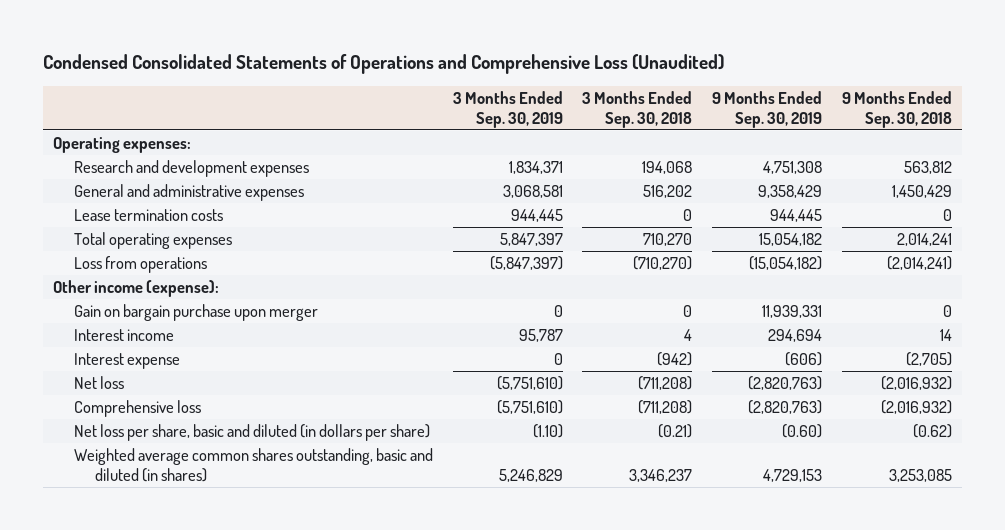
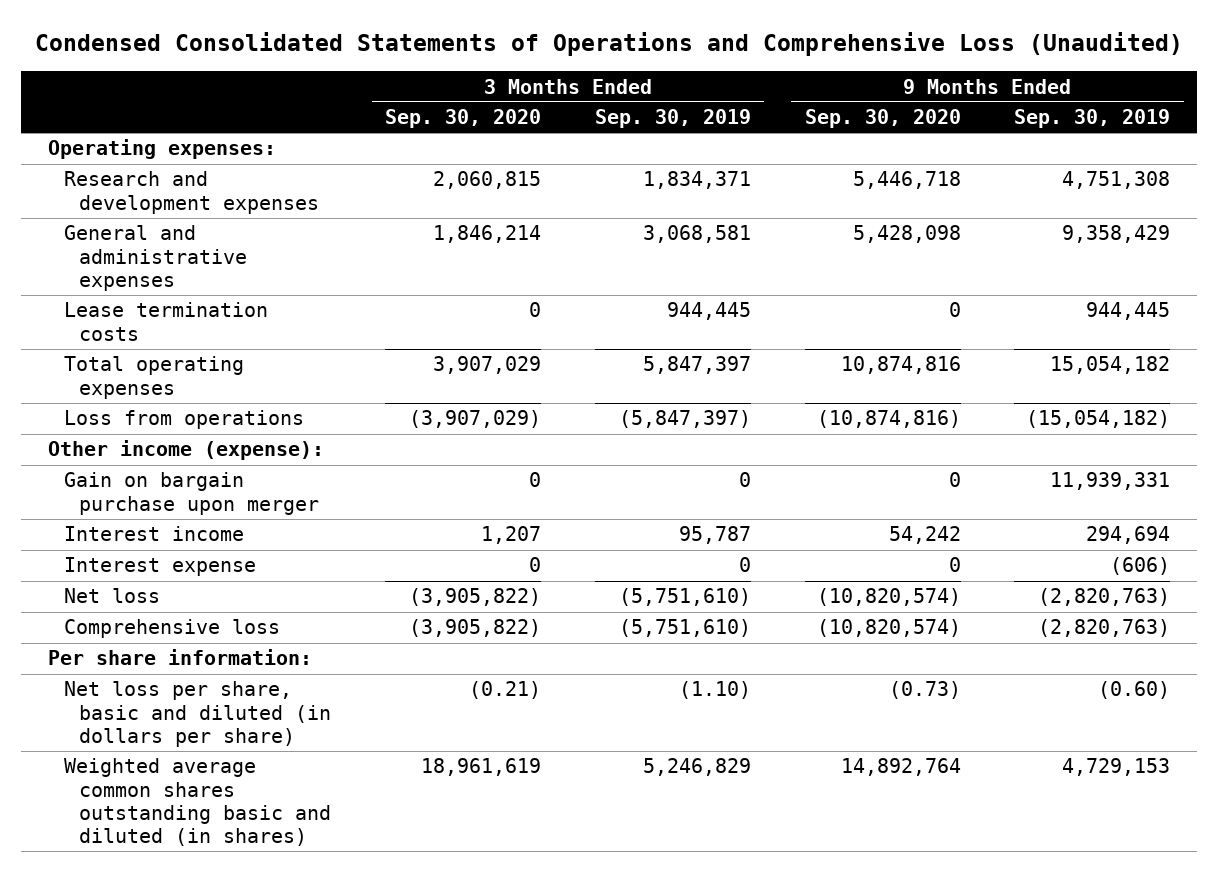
- | 3 Months Ended Sep. 30, 2019 | 3 Months Ended Sep. 30, 2018 | 9 Months Ended Sep. 30, 2019 | 9 Months Ended Sep. 30, 2018
+ | 3 Months Ended Sep. 30, 2020 | 3 Months Ended Sep. 30, 2019 | 9 Months Ended Sep. 30, 2020 | 9 Months Ended Sep. 30, 2019
+ Per share information:
- Weighted average common shares outstanding, basic and diluted (in shares) | 5,246,829 | 3,346,237 | 4,729,153 | 3,253,085
+ Weighted average common shares outstanding basic and diluted (in shares) | 18,961,619 | 5,246,829 | 14,892,764 | 4,729,153

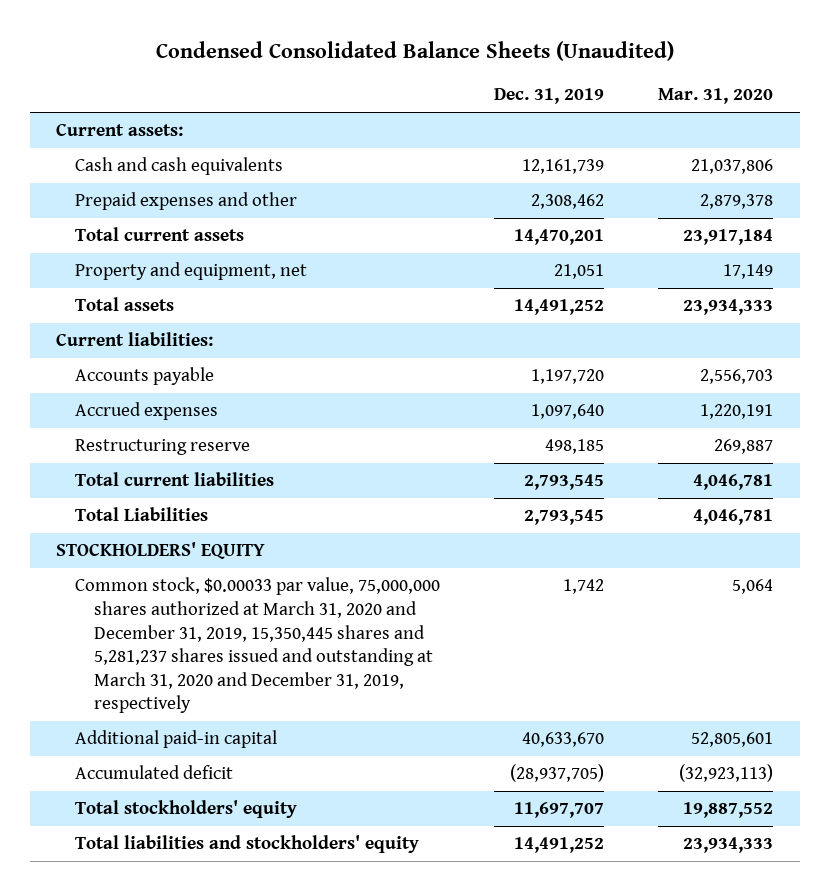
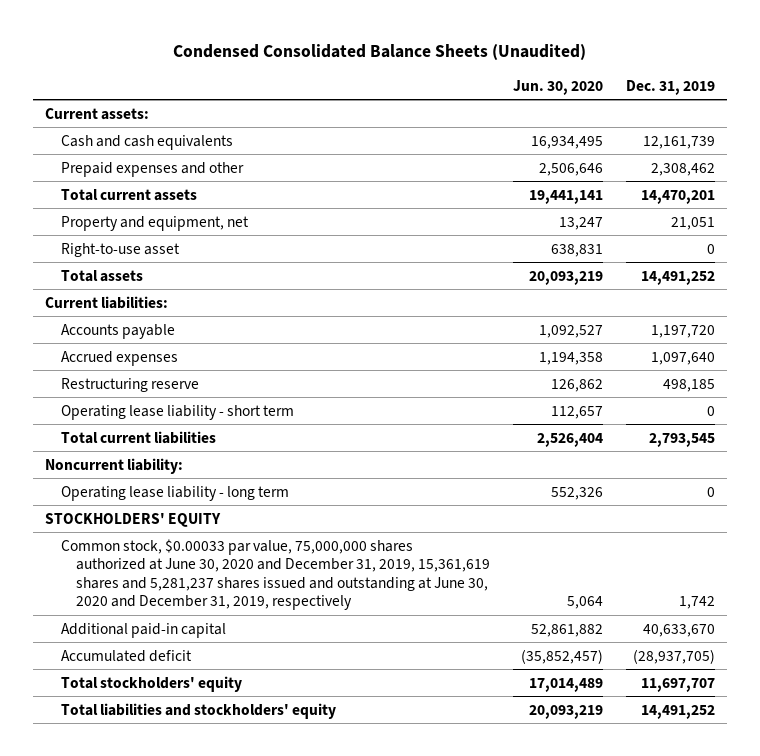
- | Dec. 31, 2019 | Mar. 31, 2020
+ | Jun. 30, 2020 | Dec. 31, 2019
+ Right-to-use asset | 638,831 | 0
+ Operating lease liability - short term | 112,657 | 0
- Total Liabilities | 2,793,545 | 4,046,781
+ Noncurrent liability:
+ Operating lease liability - long term | 552,326 | 0
- Common stock, $0.00033 par value, 75,000,000 shares authorized at March 31, 2020 and December 31, 2019, 15,350,445 shares and 5,281,237 shares issued and outstanding at March 31, 2020 and December 31, 2019, respectively | 1,742 | 5,064
+ Common stock, $0.00033 par value, 75,000,000 shares authorized at June 30, 2020 and December 31, 2019, 15,361,619 shares and 5,281,237 shares issued and outstanding at June 30, 2020 and December 31, 2019, respectively | 5,064 | 1,742

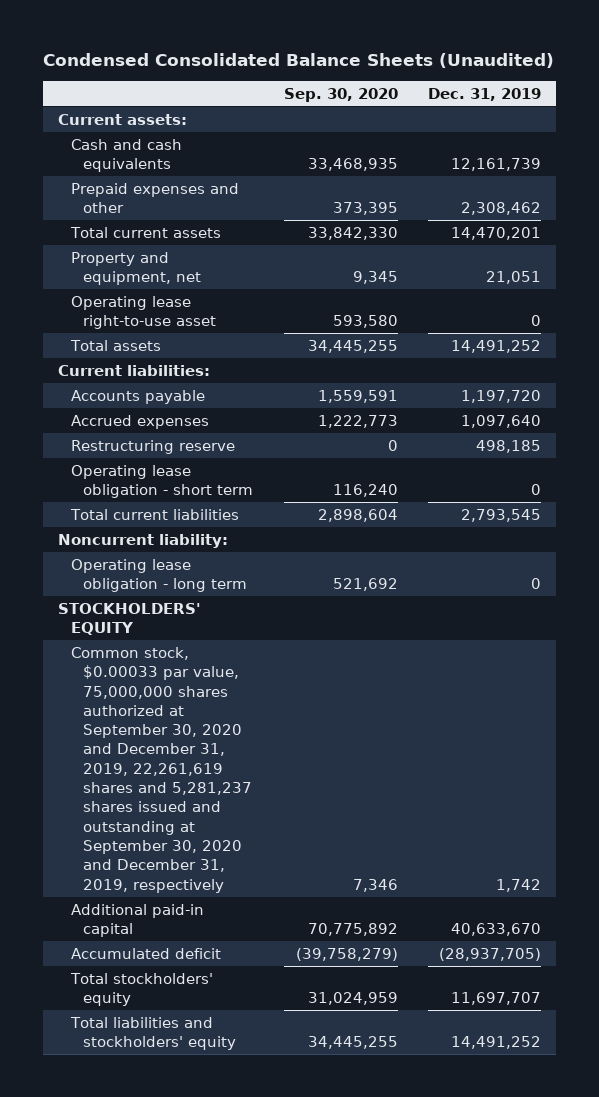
- | Jun. 30, 2020 | Dec. 31, 2019
+ | Sep. 30, 2020 | Dec. 31, 2019
- Right-to-use asset | 638,831 | 0
+ Operating lease right-to-use asset | 593,580 | 0
- Operating lease liability - short term | 112,657 | 0
+ Operating lease obligation - short term | 116,240 | 0
- Operating lease liability - long term | 552,326 | 0
+ Operating lease obligation - long term | 521,692 | 0
- Common stock, $0.00033 par value, 75,000,000 shares authorized at June 30, 2020 and December 31, 2019, 15,361,619 shares and 5,281,237 shares issued and outstanding at June 30, 2020 and December 31, 2019, respectively | 5,064 | 1,742
+ Common stock, $0.00033 par value, 75,000,000 shares authorized at September 30, 2020 and December 31, 2019, 22,261,619 shares and 5,281,237 shares issued and outstanding at September 30, 2020 and December 31, 2019, respectively | 7,346 | 1,742

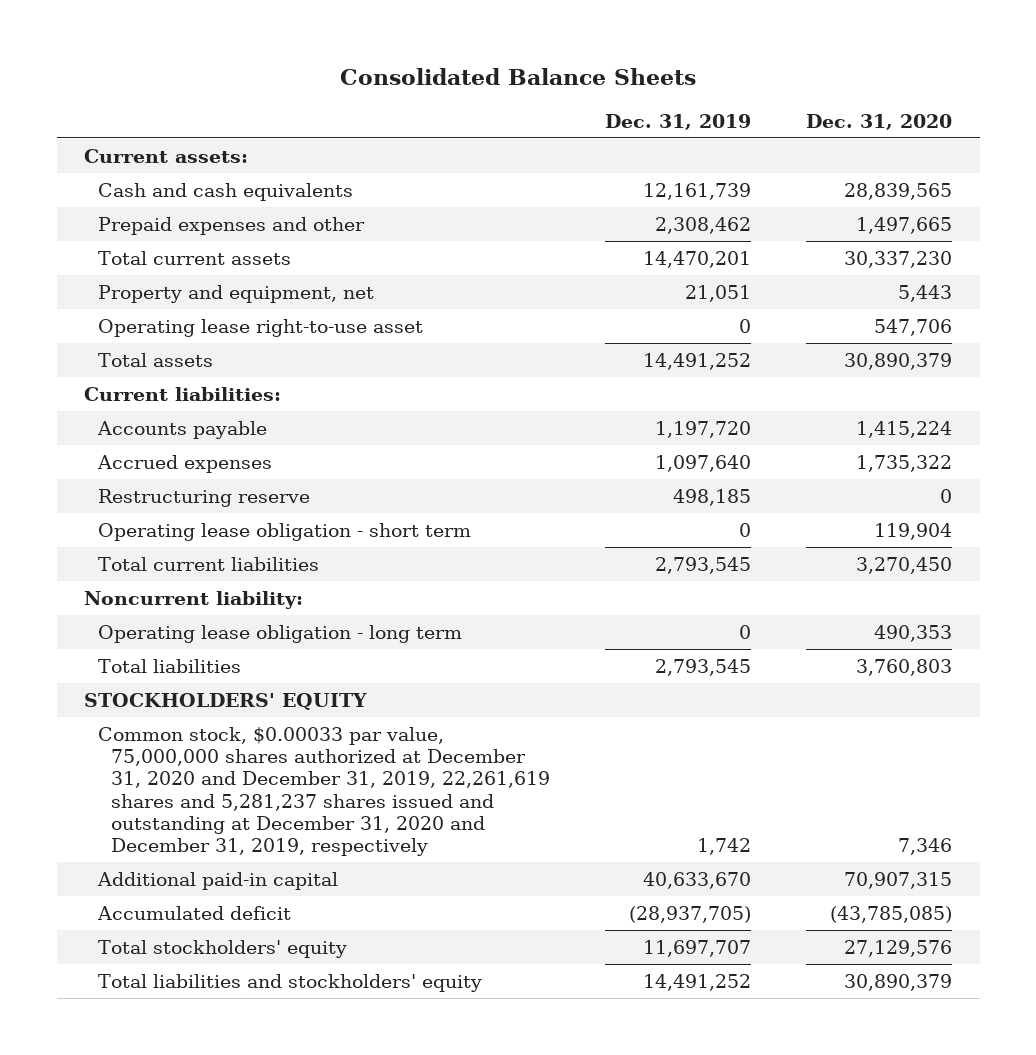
- Condensed Consolidated Balance Sheets (Unaudited)
+ Consolidated Balance Sheets
- | Sep. 30, 2020 | Dec. 31, 2019
+ | Dec. 31, 2019 | Dec. 31, 2020
+ Total liabilities | 2,793,545 | 3,760,803
- Common stock, $0.00033 par value, 75,000,000 shares authorized at September 30, 2020 and December 31, 2019, 22,261,619 shares and 5,281,237 shares issued and outstanding at September 30, 2020 and December 31, 2019, respectively | 7,346 | 1,742
+ Common stock, $0.00033 par value, 75,000,000 shares authorized at December 31, 2020 and December 31, 2019, 22,261,619 shares and 5,281,237 shares issued and outstanding at December 31, 2020 and December 31, 2019, respectively | 1,742 | 7,346

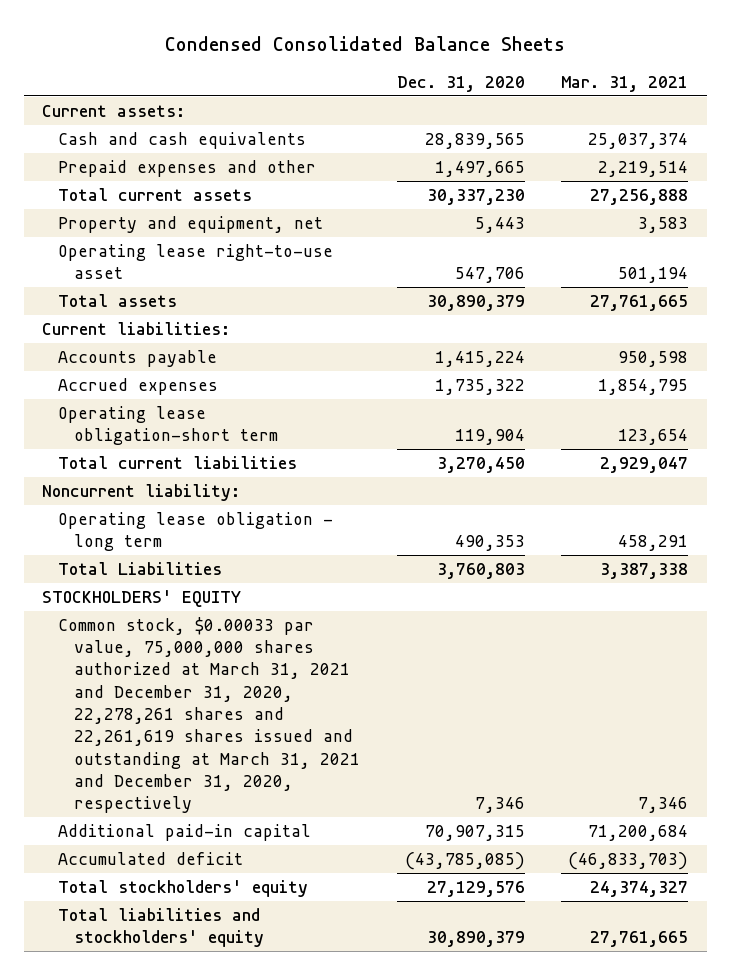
- Consolidated Balance Sheets
+ Condensed Consolidated Balance Sheets
- | Dec. 31, 2019 | Dec. 31, 2020
+ | Dec. 31, 2020 | Mar. 31, 2021
- Restructuring reserve | 498,185 | 0
- Operating lease obligation - short term | 0 | 119,904
+ Operating lease obligation-short term | 119,904 | 123,654
- Total liabilities | 2,793,545 | 3,760,803
+ Total Liabilities | 3,760,803 | 3,387,338
- Common stock, $0.00033 par value, 75,000,000 shares authorized at December 31, 2020 and December 31, 2019, 22,261,619 shares and 5,281,237 shares issued and outstanding at December 31, 2020 and December 31, 2019, respectively | 1,742 | 7,346
+ Common stock, $0.00033 par value, 75,000,000 shares authorized at March 31, 2021 and December 31, 2020, 22,278,261 shares and 22,261,619 shares issued and outstanding at March 31, 2021 and December 31, 2020, respectively | 7,346 | 7,346

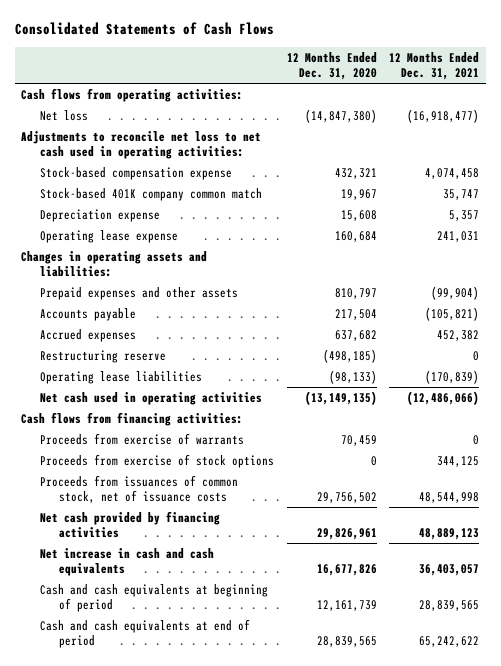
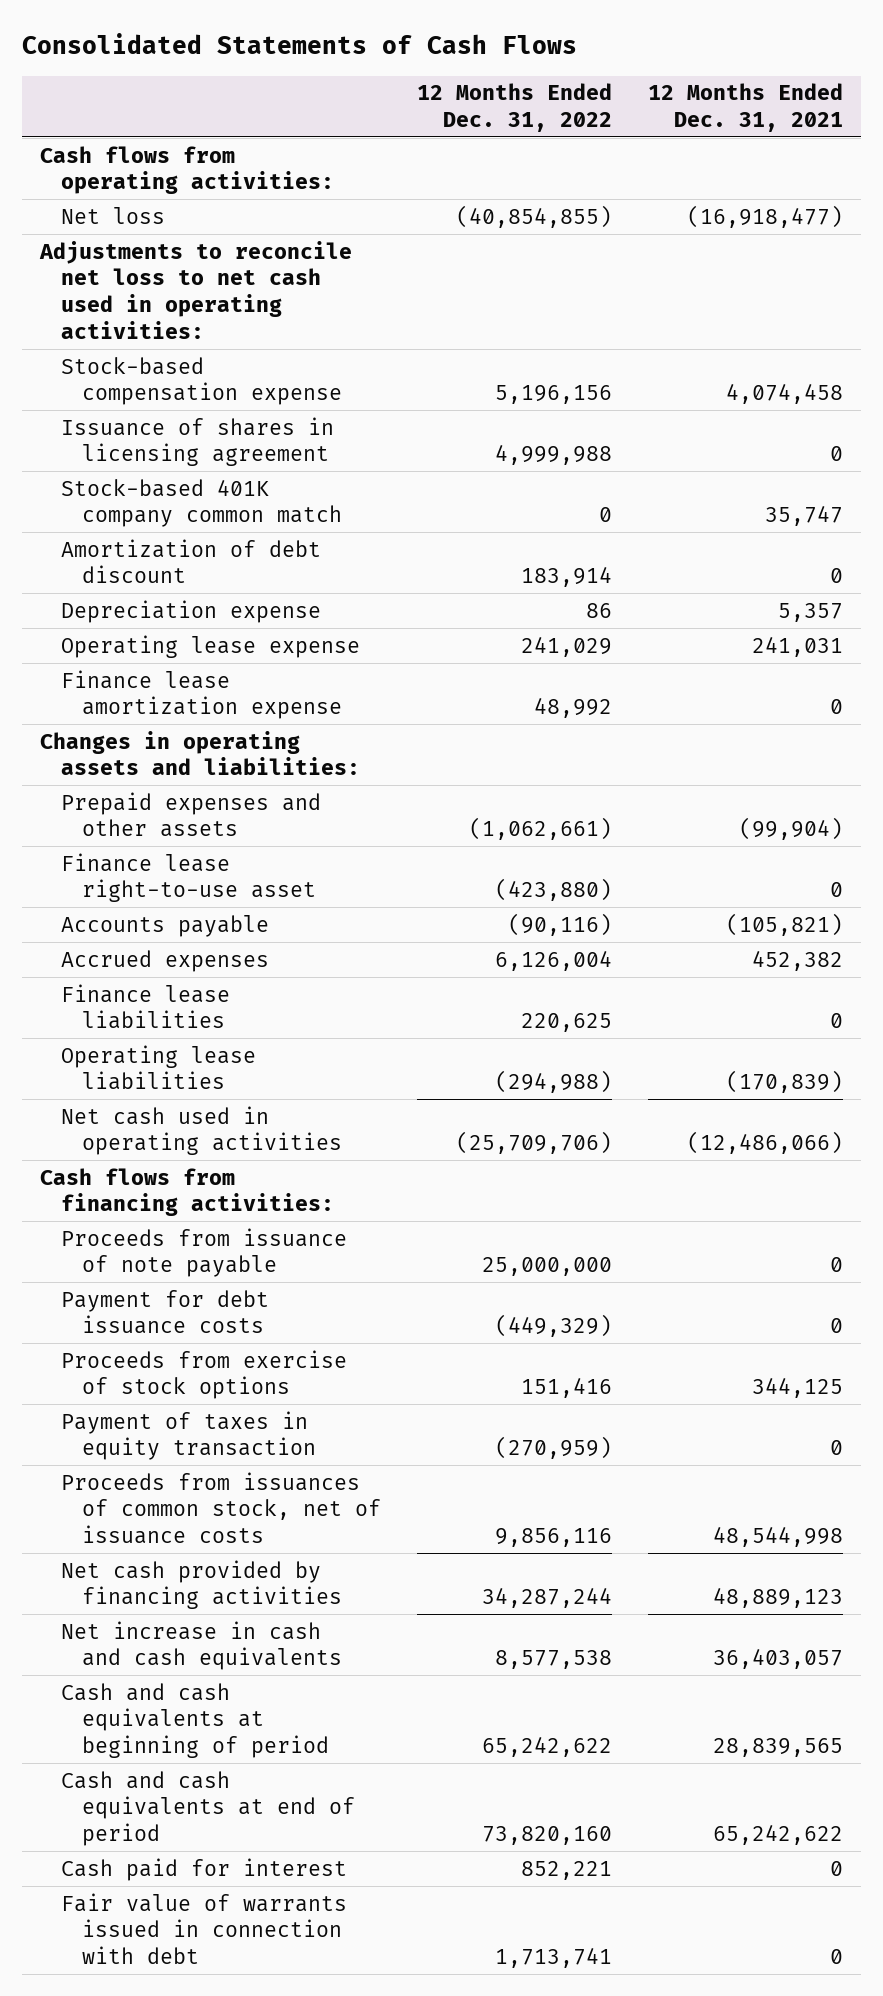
- | 12 Months Ended Dec. 31, 2020 | 12 Months Ended Dec. 31, 2021
+ | 12 Months Ended Dec. 31, 2022 | 12 Months Ended Dec. 31, 2021
+ Issuance of shares in licensing agreement | 4,999,988 | 0
+ Amortization of debt discount | 183,914 | 0
+ Finance lease amortization expense | 48,992 | 0
+ Finance lease right-to-use asset | (423,880) | 0
- Restructuring reserve | (498,185) | 0
+ Finance lease liabilities | 220,625 | 0
- Proceeds from exercise of warrants | 70,459 | 0
+ Proceeds from issuance of note payable | 25,000,000 | 0
+ Payment for debt issuance costs | (449,329) | 0
+ Payment of taxes in equity transaction | (270,959) | 0
+ Cash paid for interest | 852,221 | 0
+ Fair value of warrants issued in connection with debt | 1,713,741 | 0

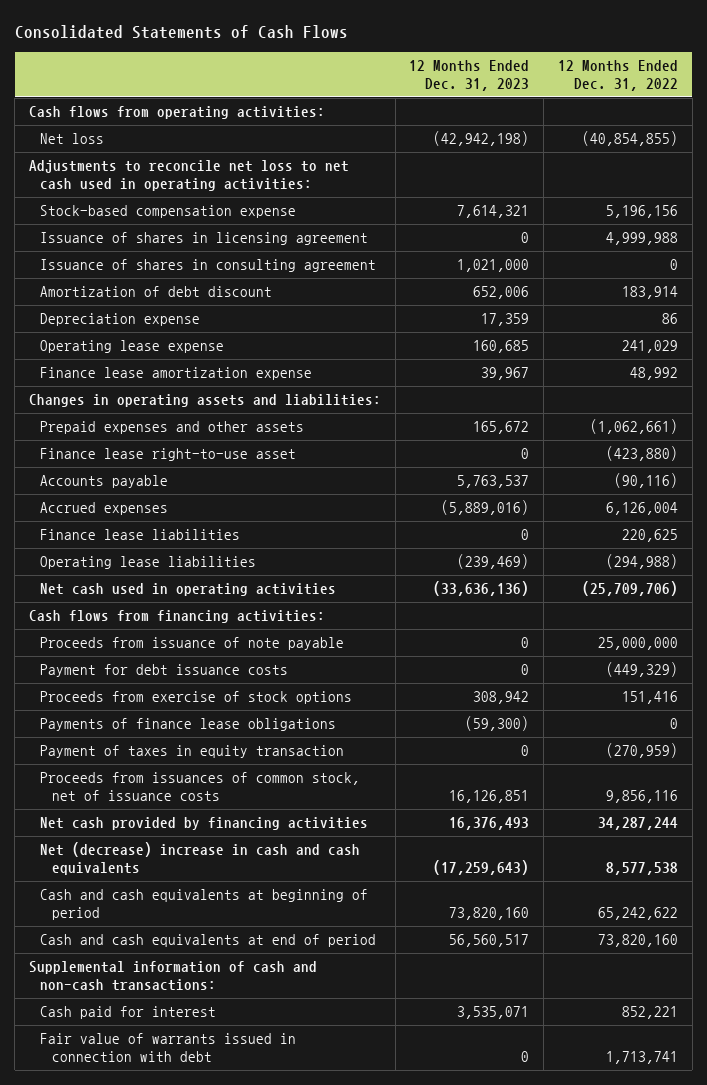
- | 12 Months Ended Dec. 31, 2022 | 12 Months Ended Dec. 31, 2021
+ | 12 Months Ended Dec. 31, 2023 | 12 Months Ended Dec. 31, 2022
- Stock-based 401K company common match | 0 | 35,747
+ Issuance of shares in consulting agreement | 1,021,000 | 0
+ Payments of finance lease obligations | (59,300) | 0
- Net increase in cash and cash equivalents | 8,577,538 | 36,403,057
+ Net (decrease) increase in cash and cash equivalents | (17,259,643) | 8,577,538
+ Supplemental information of cash and non-cash transactions:

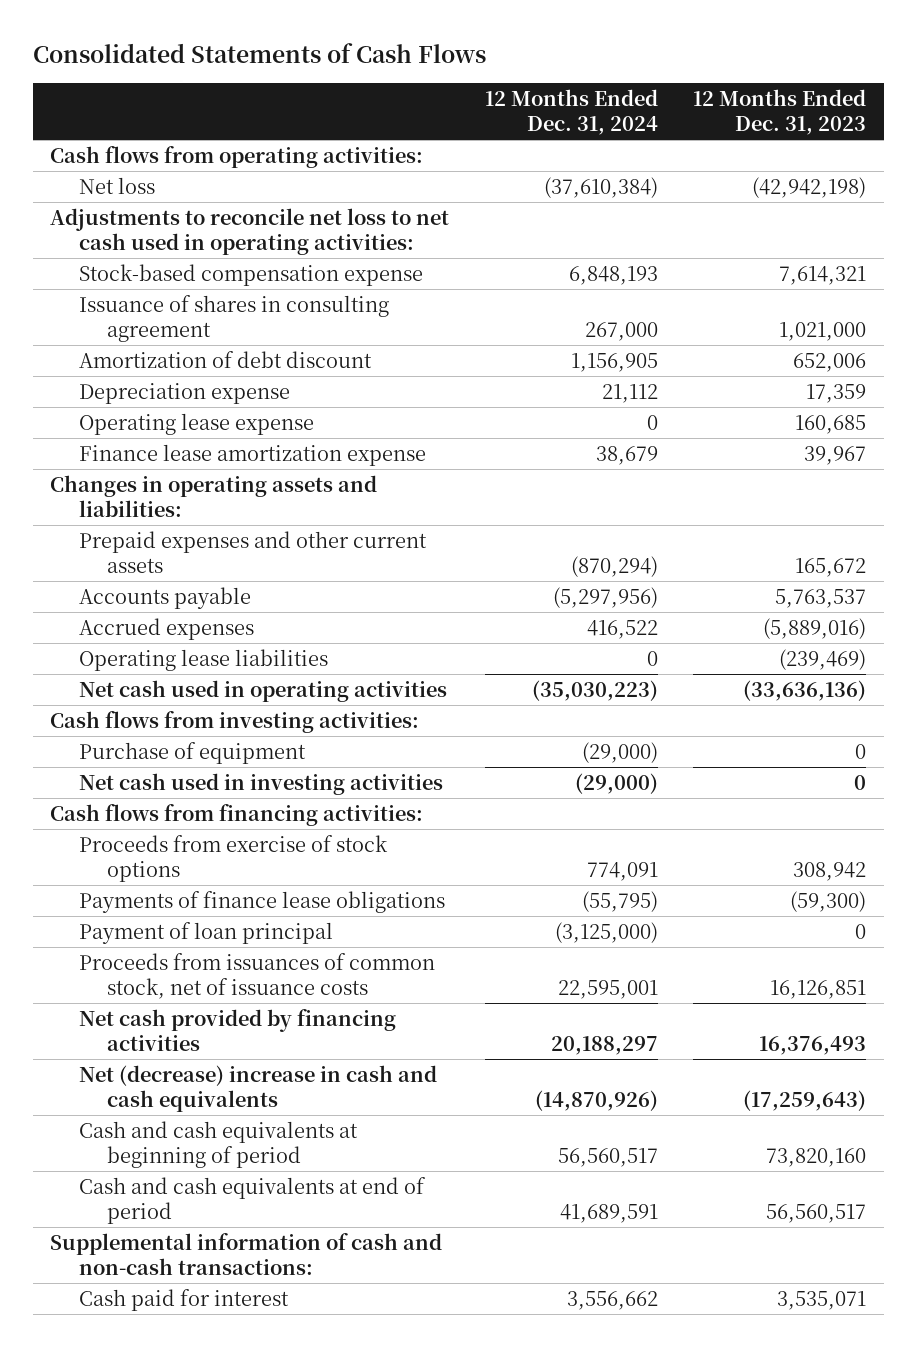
- | 12 Months Ended Dec. 31, 2023 | 12 Months Ended Dec. 31, 2022
+ | 12 Months Ended Dec. 31, 2024 | 12 Months Ended Dec. 31, 2023
- Issuance of shares in licensing agreement | 0 | 4,999,988
- Prepaid expenses and other assets | 165,672 | (1,062,661)
- Finance lease right-to-use asset | 0 | (423,880)
+ Prepaid expenses and other current assets | (870,294) | 165,672
- Finance lease liabilities | 0 | 220,625
+ Cash flows from investing activities:
+ Purchase of equipment | (29,000) | 0
+ Net cash used in investing activities | (29,000) | 0
- Proceeds from issuance of note payable | 0 | 25,000,000
- Payment for debt issuance costs | 0 | (449,329)
- Payment of taxes in equity transaction | 0 | (270,959)
+ Payment of loan principal | (3,125,000) | 0
- Fair value of warrants issued in connection with debt | 0 | 1,713,741

